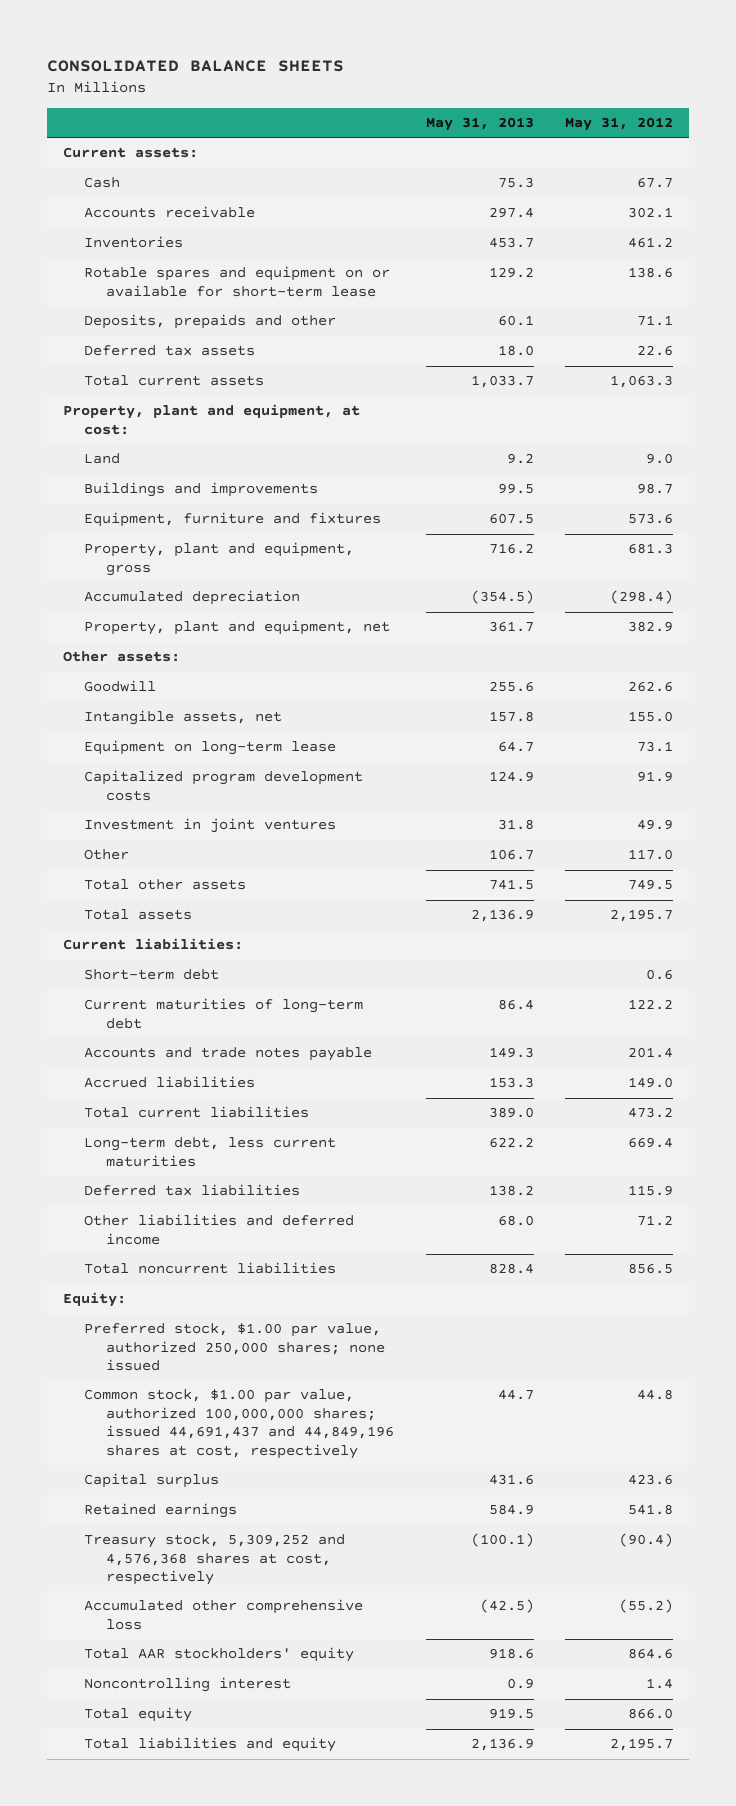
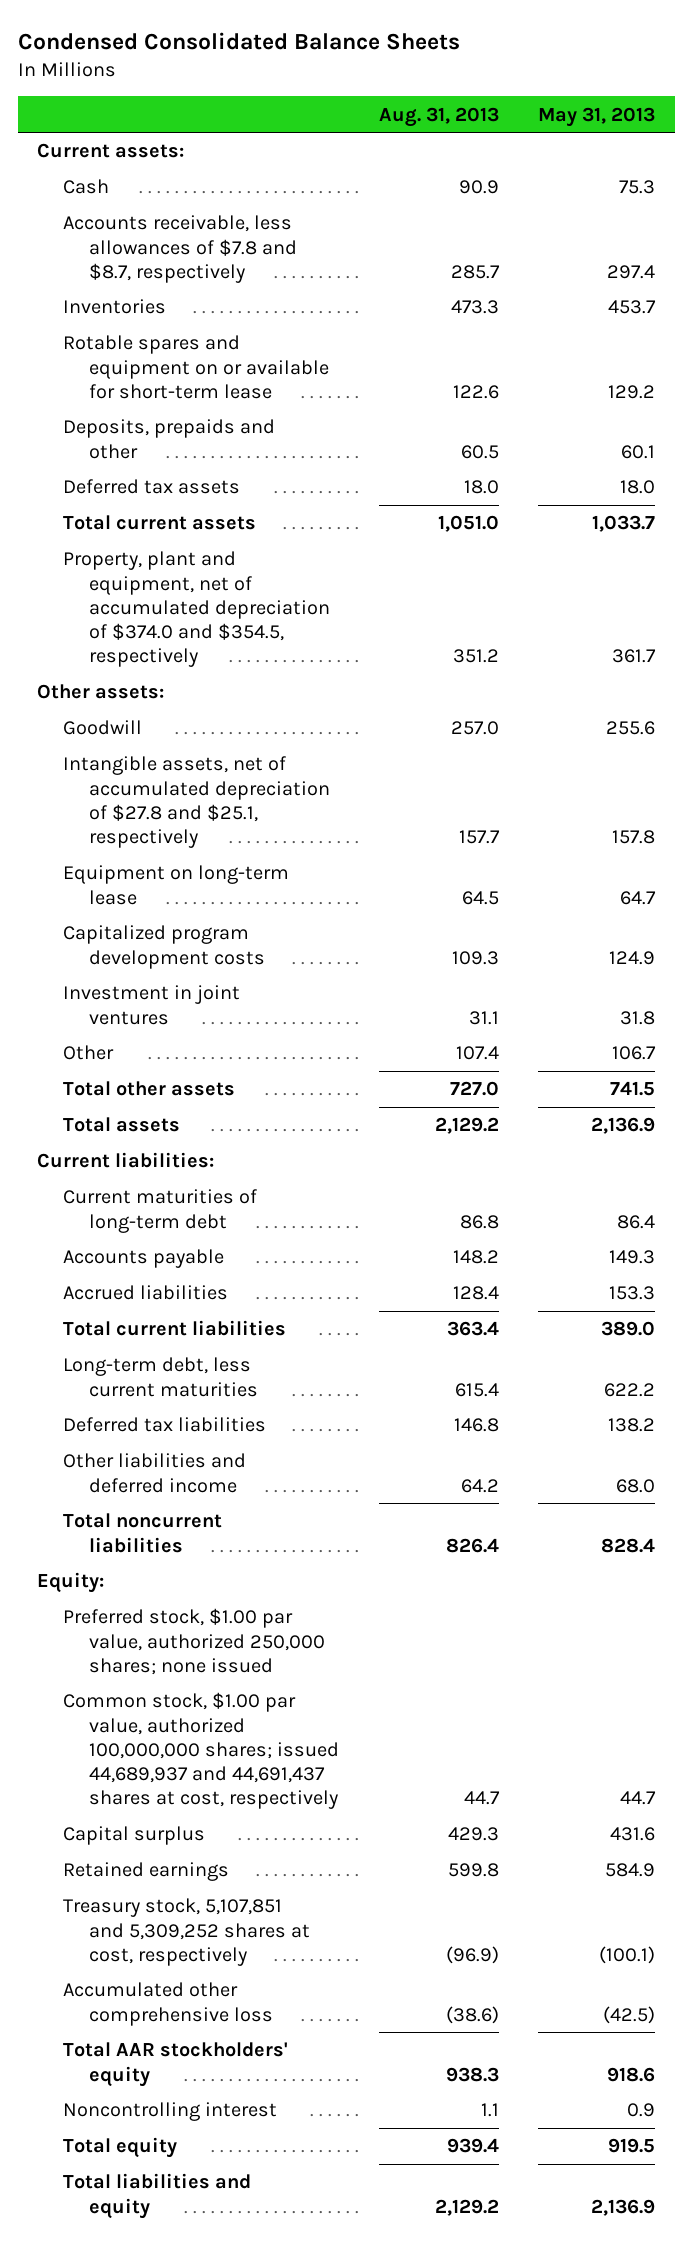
- CONSOLIDATED BALANCE SHEETS
+ Condensed Consolidated Balance Sheets
- | May 31, 2013 | May 31, 2012
+ | Aug. 31, 2013 | May 31, 2013
- Accounts receivable | 297.4 | 302.1
+ Accounts receivable, less allowances of $7.8 and $8.7, respectively | 285.7 | 297.4
- Property, plant and equipment, at cost:
- Land | 9.2 | 9.0
- Buildings and improvements | 99.5 | 98.7
- Equipment, furniture and fixtures | 607.5 | 573.6
- Property, plant and equipment, gross | 716.2 | 681.3
- Accumulated depreciation | (354.5) | (298.4)
- Property, plant and equipment, net | 361.7 | 382.9
+ Property, plant and equipment, net of accumulated depreciation of $374.0 and $354.5, respectively | 351.2 | 361.7
- Intangible assets, net | 157.8 | 155.0
+ Intangible assets, net of accumulated depreciation of $27.8 and $25.1, respectively | 157.7 | 157.8
- Short-term debt | | 0.6
- Accounts and trade notes payable | 149.3 | 201.4
+ Accounts payable | 148.2 | 149.3
- Common stock, $1.00 par value, authorized 100,000,000 shares; issued 44,691,437 and 44,849,196 shares at cost, respectively | 44.7 | 44.8
+ Common stock, $1.00 par value, authorized 100,000,000 shares; issued 44,689,937 and 44,691,437 shares at cost, respectively | 44.7 | 44.7
- Treasury stock, 5,309,252 and 4,576,368 shares at cost, respectively | (100.1) | (90.4)
+ Treasury stock, 5,107,851 and 5,309,252 shares at cost, respectively | (96.9) | (100.1)

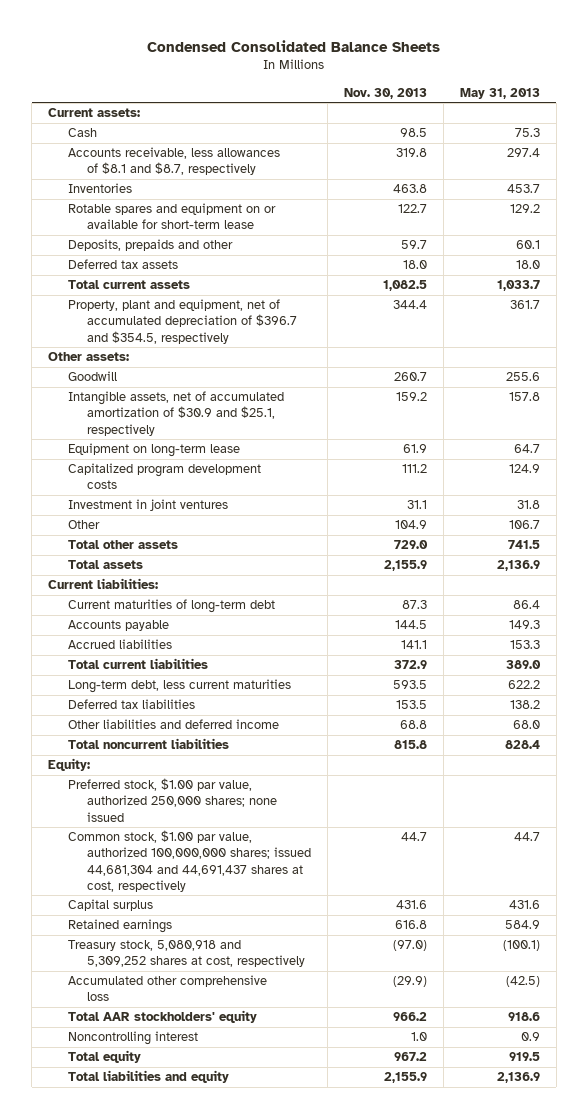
- | Aug. 31, 2013 | May 31, 2013
+ | Nov. 30, 2013 | May 31, 2013
- Accounts receivable, less allowances of $7.8 and $8.7, respectively | 285.7 | 297.4
+ Accounts receivable, less allowances of $8.1 and $8.7, respectively | 319.8 | 297.4
- Property, plant and equipment, net of accumulated depreciation of $374.0 and $354.5, respectively | 351.2 | 361.7
+ Property, plant and equipment, net of accumulated depreciation of $396.7 and $354.5, respectively | 344.4 | 361.7
- Intangible assets, net of accumulated depreciation of $27.8 and $25.1, respectively | 157.7 | 157.8
+ Intangible assets, net of accumulated amortization of $30.9 and $25.1, respectively | 159.2 | 157.8
- Common stock, $1.00 par value, authorized 100,000,000 shares; issued 44,689,937 and 44,691,437 shares at cost, respectively | 44.7 | 44.7
+ Common stock, $1.00 par value, authorized 100,000,000 shares; issued 44,681,304 and 44,691,437 shares at cost, respectively | 44.7 | 44.7
- Treasury stock, 5,107,851 and 5,309,252 shares at cost, respectively | (96.9) | (100.1)
+ Treasury stock, 5,080,918 and 5,309,252 shares at cost, respectively | (97.0) | (100.1)

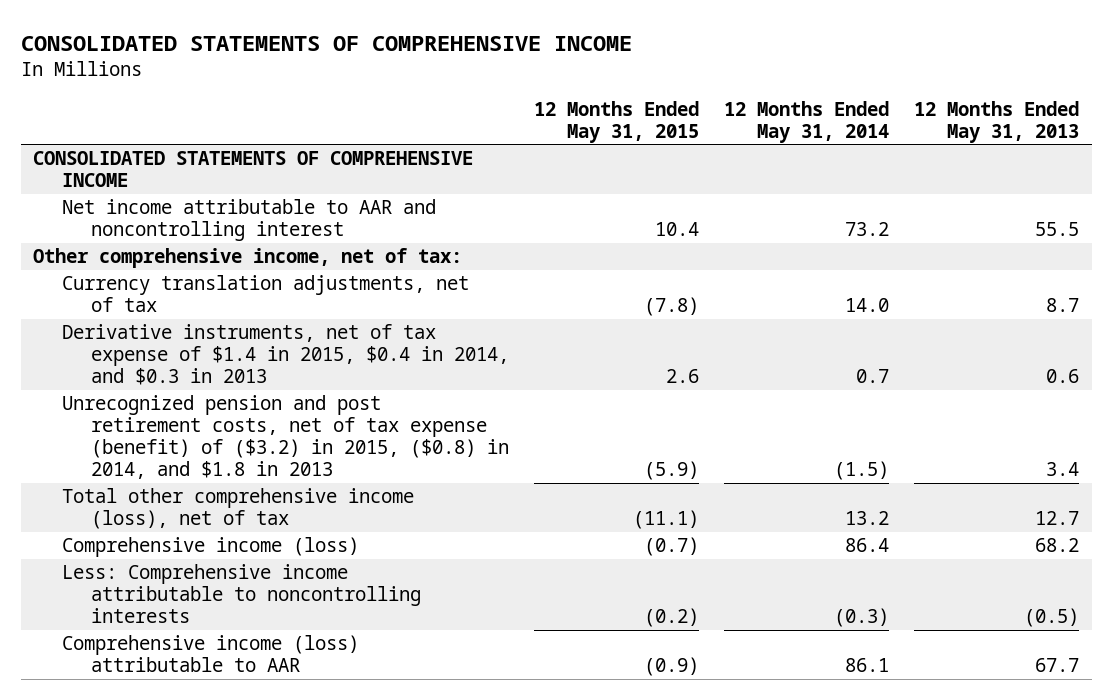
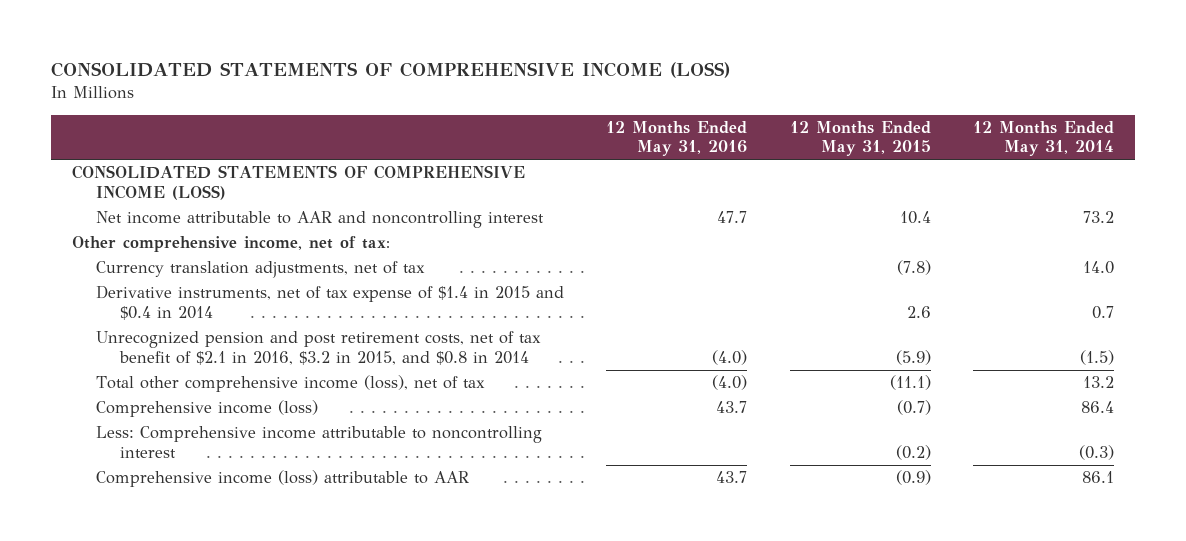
- CONSOLIDATED STATEMENTS OF COMPREHENSIVE INCOME
+ CONSOLIDATED STATEMENTS OF COMPREHENSIVE INCOME (LOSS)
- | 12 Months Ended May 31, 2015 | 12 Months Ended May 31, 2014 | 12 Months Ended May 31, 2013
+ | 12 Months Ended May 31, 2016 | 12 Months Ended May 31, 2015 | 12 Months Ended May 31, 2014
- CONSOLIDATED STATEMENTS OF COMPREHENSIVE INCOME
+ CONSOLIDATED STATEMENTS OF COMPREHENSIVE INCOME (LOSS)
- Derivative instruments, net of tax expense of $1.4 in 2015, $0.4 in 2014, and $0.3 in 2013 | 2.6 | 0.7 | 0.6
- Unrecognized pension and post retirement costs, net of tax expense (benefit) of ($3.2) in 2015, ($0.8) in 2014, and $1.8 in 2013 | (5.9) | (1.5) | 3.4
+ Derivative instruments, net of tax expense of $1.4 in 2015 and $0.4 in 2014 | | 2.6 | 0.7
+ Unrecognized pension and post retirement costs, net of tax benefit of $2.1 in 2016, $3.2 in 2015, and $0.8 in 2014 | (4.0) | (5.9) | (1.5)
- Less: Comprehensive income attributable to noncontrolling interests | (0.2) | (0.3) | (0.5)
+ Less: Comprehensive income attributable to noncontrolling interest | | (0.2) | (0.3)

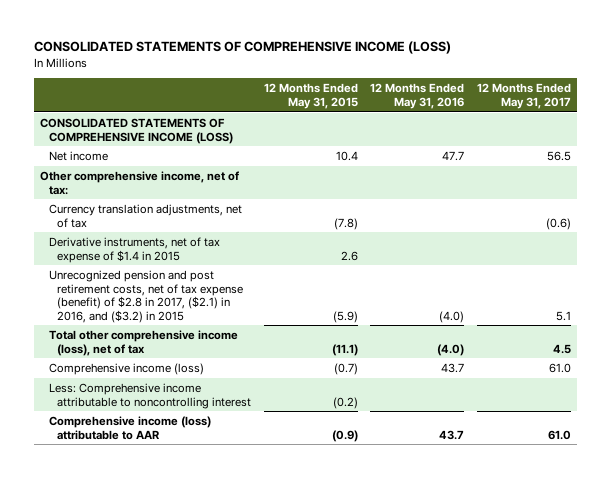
- | 12 Months Ended May 31, 2016 | 12 Months Ended May 31, 2015 | 12 Months Ended May 31, 2014
+ | 12 Months Ended May 31, 2015 | 12 Months Ended May 31, 2016 | 12 Months Ended May 31, 2017
- Net income attributable to AAR and noncontrolling interest | 47.7 | 10.4 | 73.2
+ Net income | 10.4 | 47.7 | 56.5
- Derivative instruments, net of tax expense of $1.4 in 2015 and $0.4 in 2014 | | 2.6 | 0.7
- Unrecognized pension and post retirement costs, net of tax benefit of $2.1 in 2016, $3.2 in 2015, and $0.8 in 2014 | (4.0) | (5.9) | (1.5)
+ Derivative instruments, net of tax expense of $1.4 in 2015 | 2.6 | |
+ Unrecognized pension and post retirement costs, net of tax expense (benefit) of $2.8 in 2017, ($2.1) in 2016, and ($3.2) in 2015 | (5.9) | (4.0) | 5.1

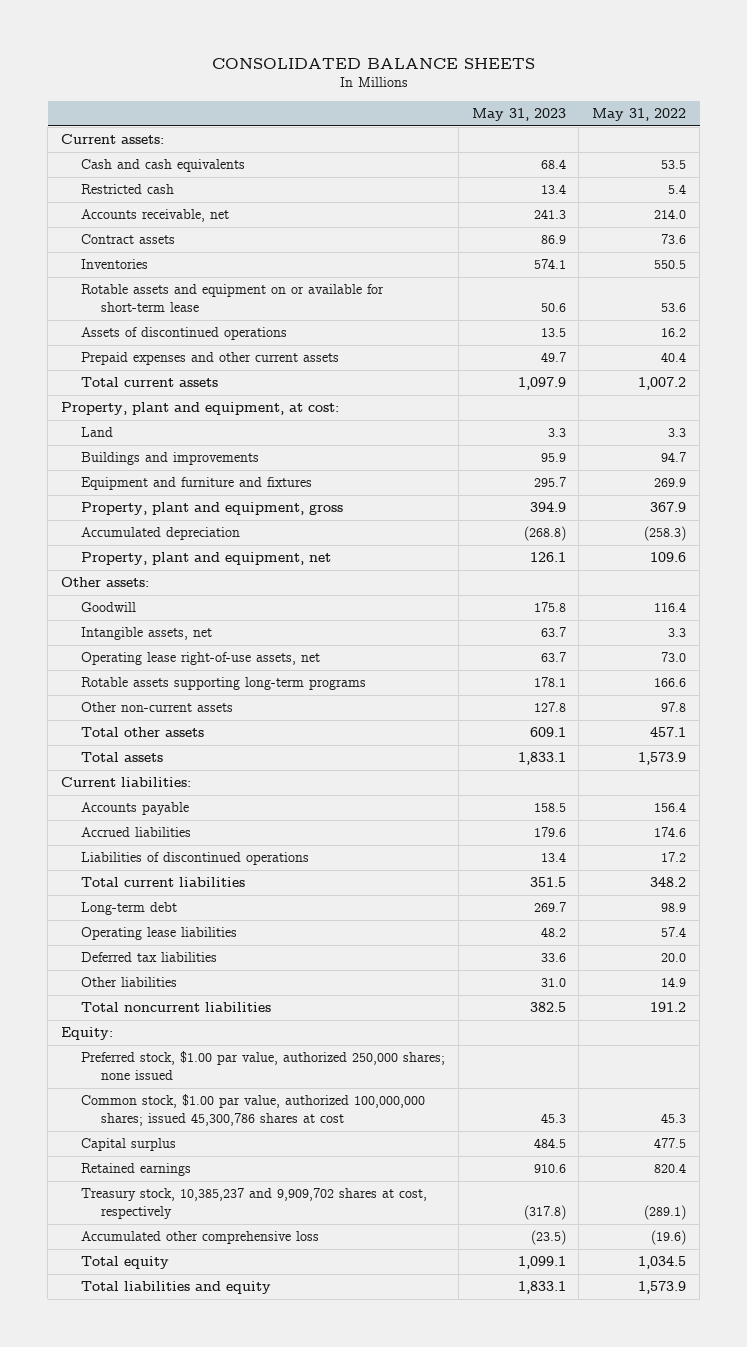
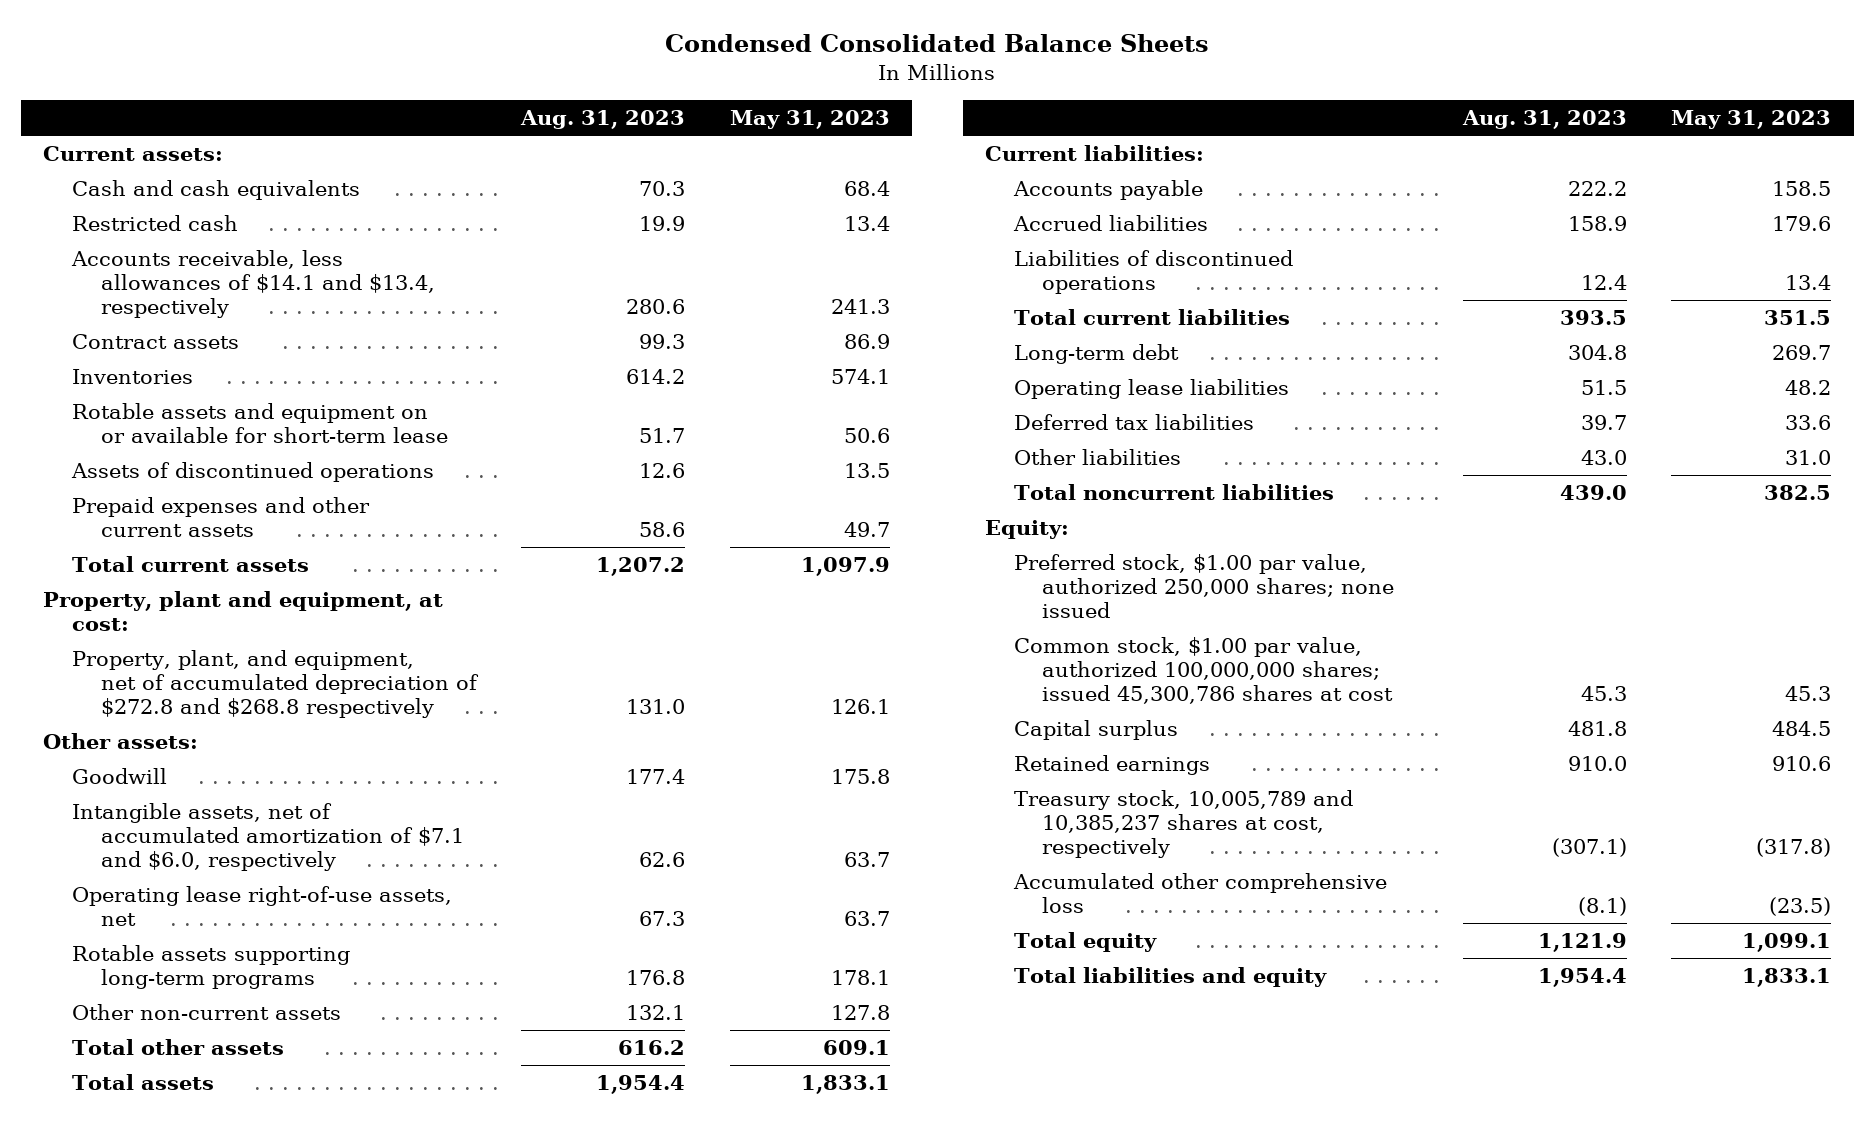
- CONSOLIDATED BALANCE SHEETS
+ Condensed Consolidated Balance Sheets
- | May 31, 2023 | May 31, 2022
+ | Aug. 31, 2023 | May 31, 2023
- Accounts receivable, net | 241.3 | 214.0
+ Accounts receivable, less allowances of $14.1 and $13.4, respectively | 280.6 | 241.3
- Land | 3.3 | 3.3
- Buildings and improvements | 95.9 | 94.7
- Equipment and furniture and fixtures | 295.7 | 269.9
- Property, plant and equipment, gross | 394.9 | 367.9
- Accumulated depreciation | (268.8) | (258.3)
- Property, plant and equipment, net | 126.1 | 109.6
+ Property, plant, and equipment, net of accumulated depreciation of $272.8 and $268.8 respectively | 131.0 | 126.1
- Intangible assets, net | 63.7 | 3.3
+ Intangible assets, net of accumulated amortization of $7.1 and $6.0, respectively | 62.6 | 63.7
- Treasury stock, 10,385,237 and 9,909,702 shares at cost, respectively | (317.8) | (289.1)
+ Treasury stock, 10,005,789 and 10,385,237 shares at cost, respectively | (307.1) | (317.8)

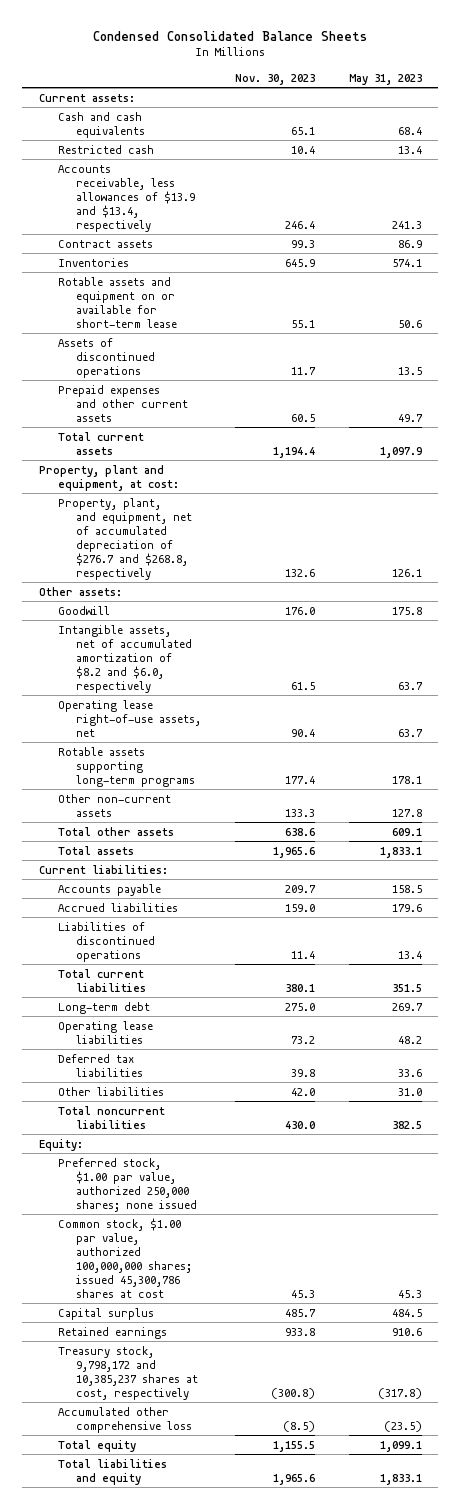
- | Aug. 31, 2023 | May 31, 2023
+ | Nov. 30, 2023 | May 31, 2023
- Accounts receivable, less allowances of $14.1 and $13.4, respectively | 280.6 | 241.3
+ Accounts receivable, less allowances of $13.9 and $13.4, respectively | 246.4 | 241.3
- Property, plant, and equipment, net of accumulated depreciation of $272.8 and $268.8 respectively | 131.0 | 126.1
+ Property, plant, and equipment, net of accumulated depreciation of $276.7 and $268.8, respectively | 132.6 | 126.1
- Intangible assets, net of accumulated amortization of $7.1 and $6.0, respectively | 62.6 | 63.7
+ Intangible assets, net of accumulated amortization of $8.2 and $6.0, respectively | 61.5 | 63.7
- Treasury stock, 10,005,789 and 10,385,237 shares at cost, respectively | (307.1) | (317.8)
+ Treasury stock, 9,798,172 and 10,385,237 shares at cost, respectively | (300.8) | (317.8)

